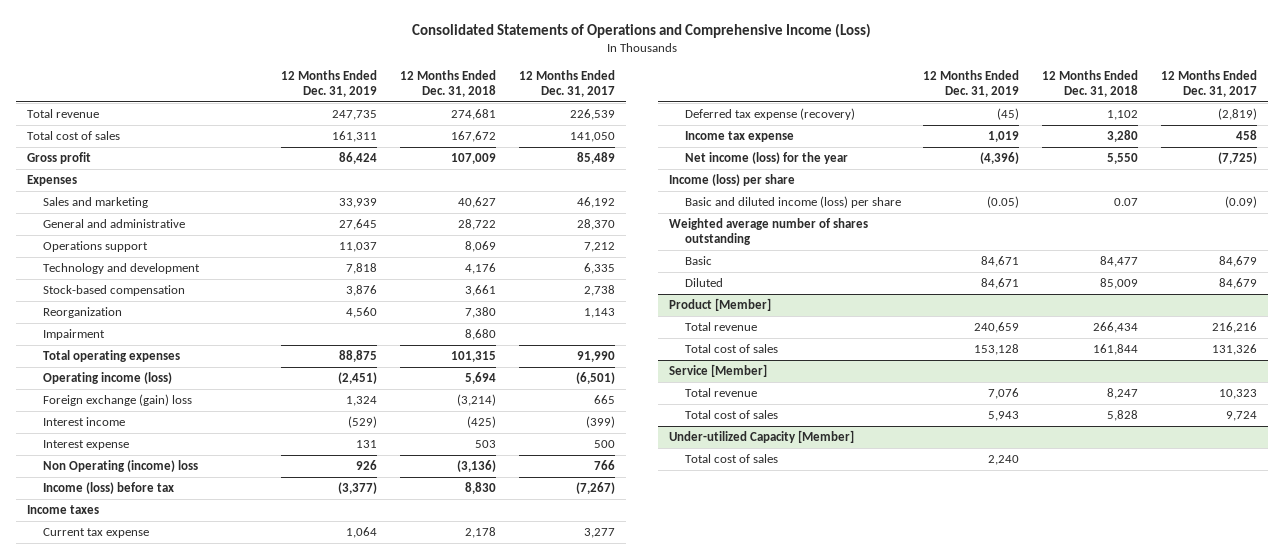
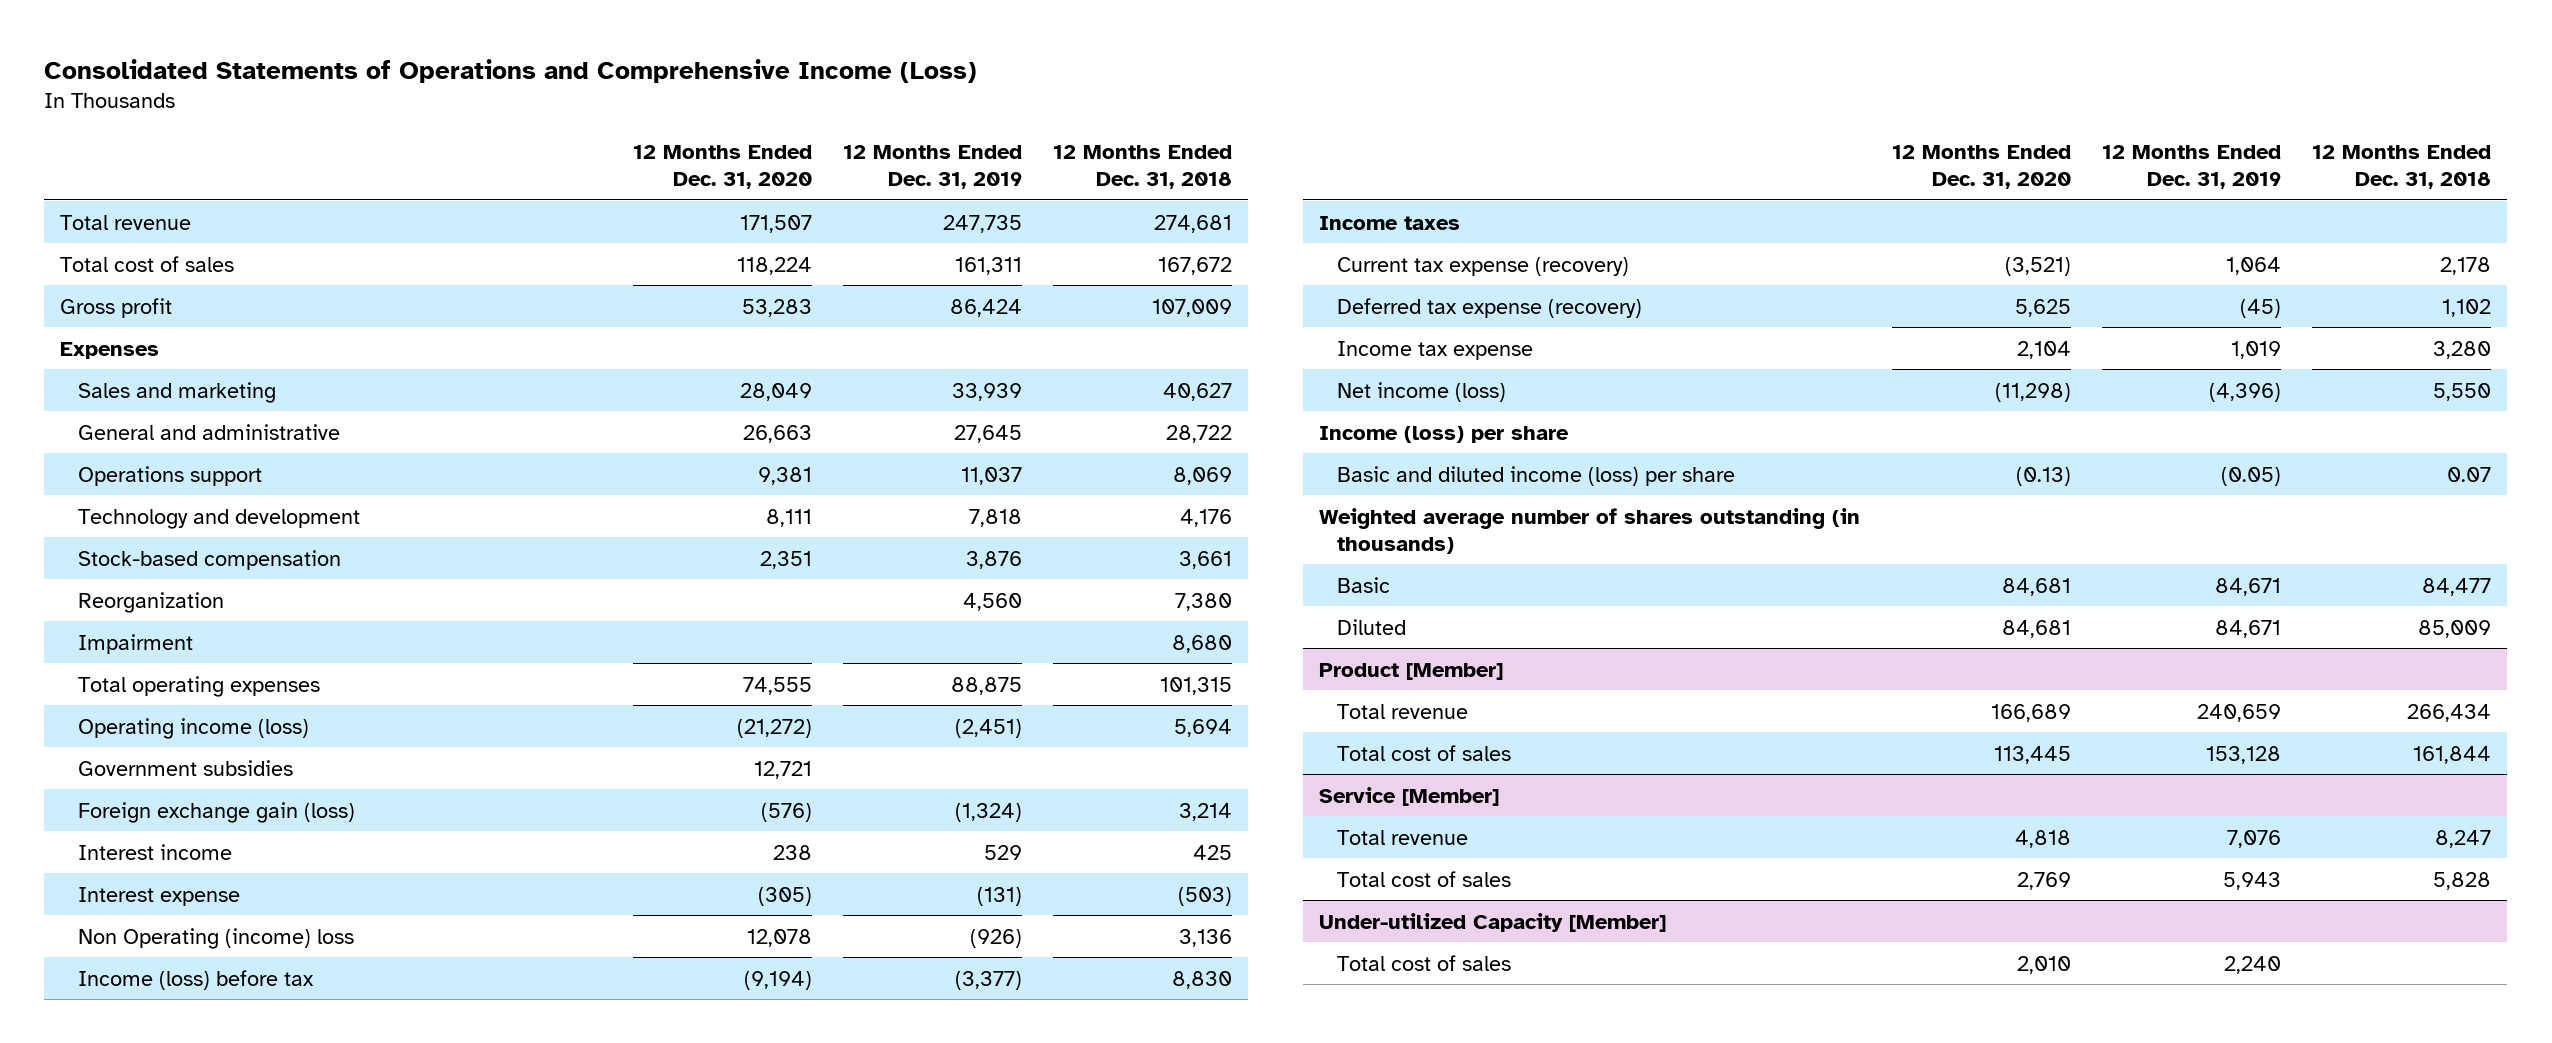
- | 12 Months Ended Dec. 31, 2019 | 12 Months Ended Dec. 31, 2018 | 12 Months Ended Dec. 31, 2017
+ | 12 Months Ended Dec. 31, 2020 | 12 Months Ended Dec. 31, 2019 | 12 Months Ended Dec. 31, 2018
- Foreign exchange (gain) loss | 1,324 | (3,214) | 665
- Interest income | (529) | (425) | (399)
- Interest expense | 131 | 503 | 500
- Non Operating (income) loss | 926 | (3,136) | 766
+ Government subsidies | 12,721 | |
+ Foreign exchange gain (loss) | (576) | (1,324) | 3,214
+ Interest income | 238 | 529 | 425
+ Interest expense | (305) | (131) | (503)
+ Non Operating (income) loss | 12,078 | (926) | 3,136
- Current tax expense | 1,064 | 2,178 | 3,277
+ Current tax expense (recovery) | (3,521) | 1,064 | 2,178
- Net income (loss) for the year | (4,396) | 5,550 | (7,725)
+ Net income (loss) | (11,298) | (4,396) | 5,550
- Weighted average number of shares outstanding
+ Weighted average number of shares outstanding (in thousands)

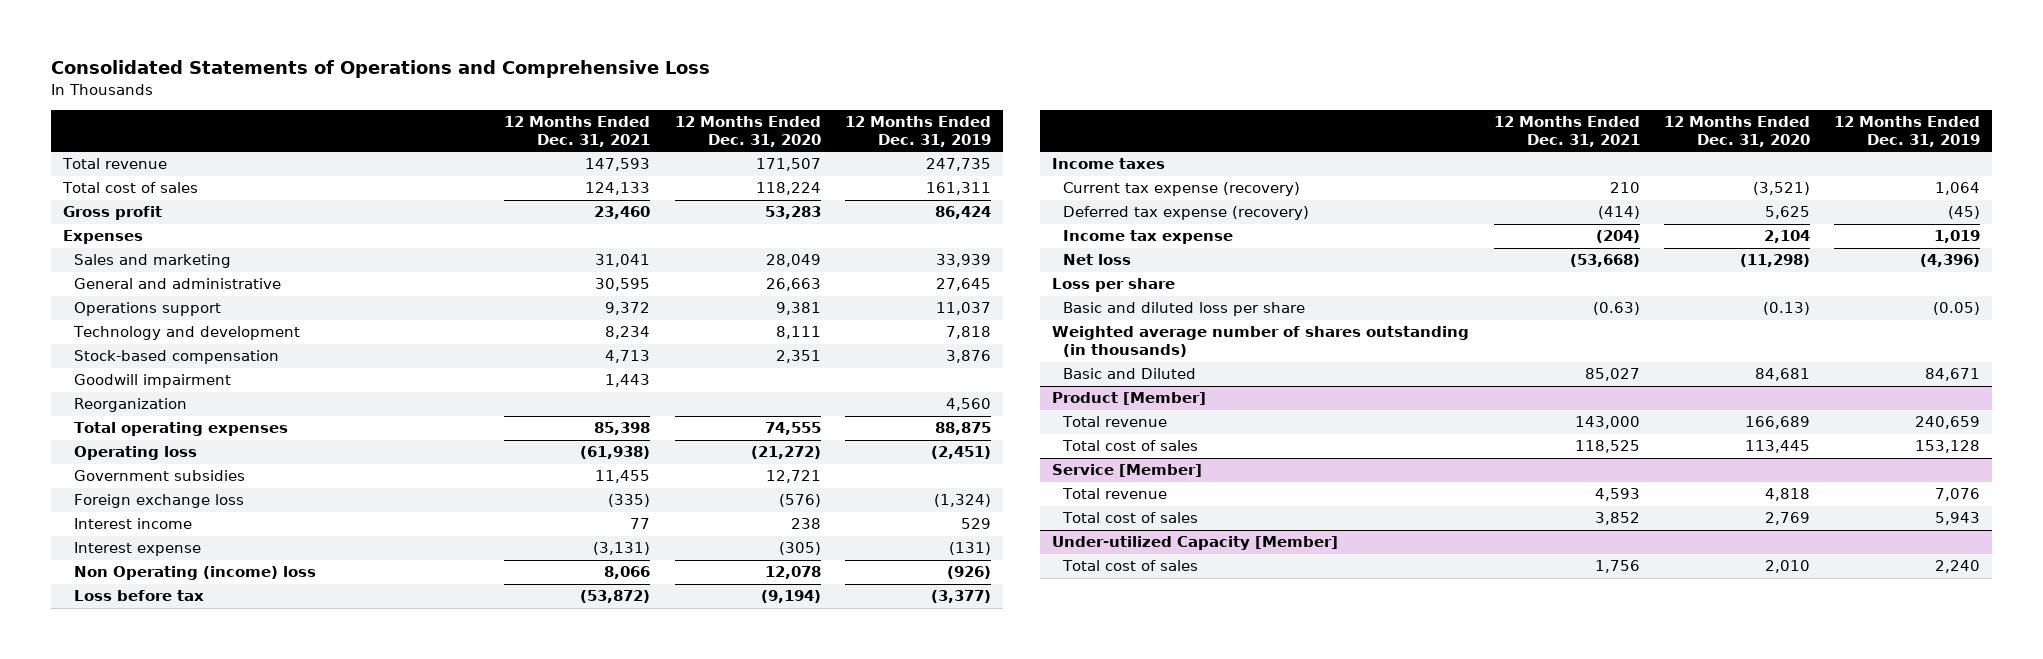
- Consolidated Statements of Operations and Comprehensive Income (Loss)
+ Consolidated Statements of Operations and Comprehensive Loss
- | 12 Months Ended Dec. 31, 2020 | 12 Months Ended Dec. 31, 2019 | 12 Months Ended Dec. 31, 2018
+ | 12 Months Ended Dec. 31, 2021 | 12 Months Ended Dec. 31, 2020 | 12 Months Ended Dec. 31, 2019
+ Goodwill impairment | 1,443 | |
- Impairment | | | 8,680
- Operating income (loss) | (21,272) | (2,451) | 5,694
+ Operating loss | (61,938) | (21,272) | (2,451)
- Foreign exchange gain (loss) | (576) | (1,324) | 3,214
+ Foreign exchange loss | (335) | (576) | (1,324)
- Income (loss) before tax | (9,194) | (3,377) | 8,830
+ Loss before tax | (53,872) | (9,194) | (3,377)
- Net income (loss) | (11,298) | (4,396) | 5,550
- Income (loss) per share
- Basic and diluted income (loss) per share | (0.13) | (0.05) | 0.07
+ Net loss | (53,668) | (11,298) | (4,396)
+ Loss per share
+ Basic and diluted loss per share | (0.63) | (0.13) | (0.05)
- Basic | 84,681 | 84,671 | 84,477
- Diluted | 84,681 | 84,671 | 85,009
+ Basic and Diluted | 85,027 | 84,681 | 84,671

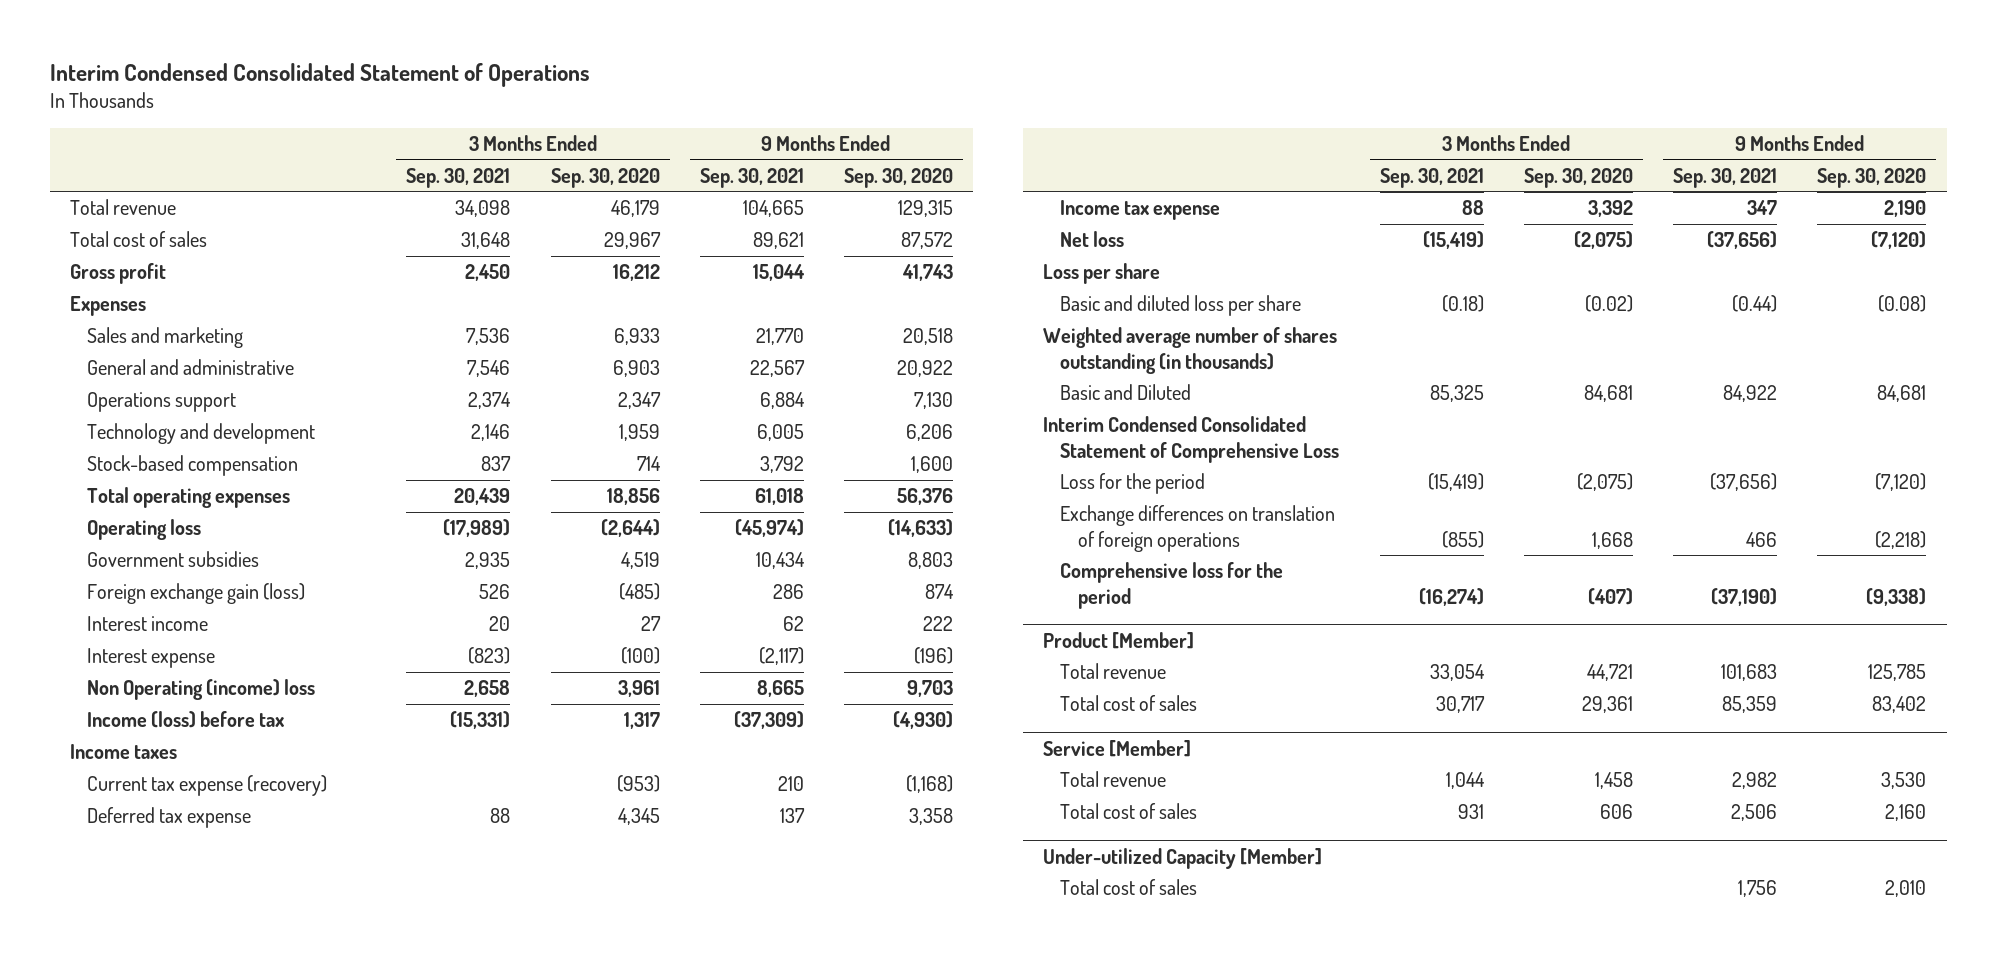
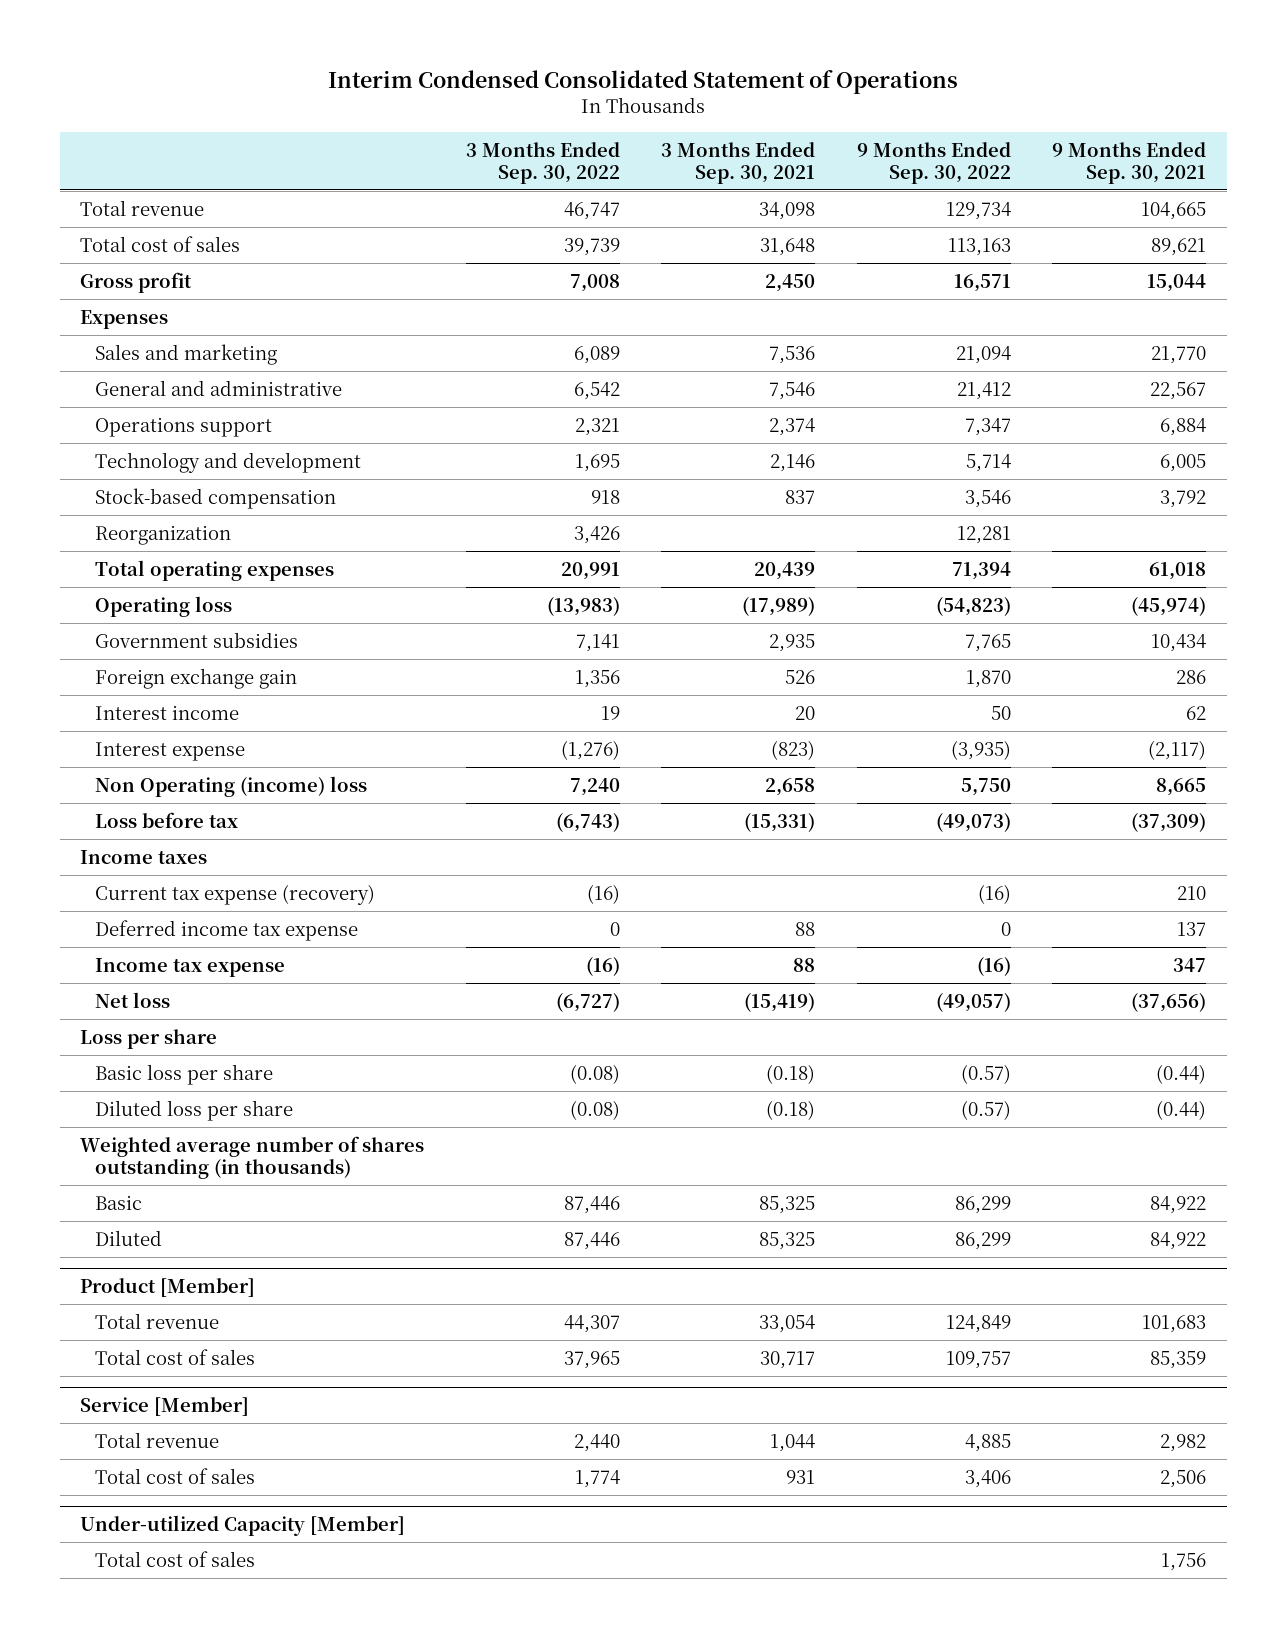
- | 3 Months Ended Sep. 30, 2021 | 3 Months Ended Sep. 30, 2020 | 9 Months Ended Sep. 30, 2021 | 9 Months Ended Sep. 30, 2020
+ | 3 Months Ended Sep. 30, 2022 | 3 Months Ended Sep. 30, 2021 | 9 Months Ended Sep. 30, 2022 | 9 Months Ended Sep. 30, 2021
+ Reorganization | 3,426 | | 12,281 |
- Foreign exchange gain (loss) | 526 | (485) | 286 | 874
+ Foreign exchange gain | 1,356 | 526 | 1,870 | 286
- Income (loss) before tax | (15,331) | 1,317 | (37,309) | (4,930)
+ Loss before tax | (6,743) | (15,331) | (49,073) | (37,309)
- Deferred tax expense | 88 | 4,345 | 137 | 3,358
+ Deferred income tax expense | 0 | 88 | 0 | 137
- Basic and diluted loss per share | (0.18) | (0.02) | (0.44) | (0.08)
+ Basic loss per share | (0.08) | (0.18) | (0.57) | (0.44)
+ Diluted loss per share | (0.08) | (0.18) | (0.57) | (0.44)
- Basic and Diluted | 85,325 | 84,681 | 84,922 | 84,681
- Interim Condensed Consolidated Statement of Comprehensive Loss
- Loss for the period | (15,419) | (2,075) | (37,656) | (7,120)
- Exchange differences on translation of foreign operations | (855) | 1,668 | 466 | (2,218)
- Comprehensive loss for the period | (16,274) | (407) | (37,190) | (9,338)
+ Basic | 87,446 | 85,325 | 86,299 | 84,922
+ Diluted | 87,446 | 85,325 | 86,299 | 84,922

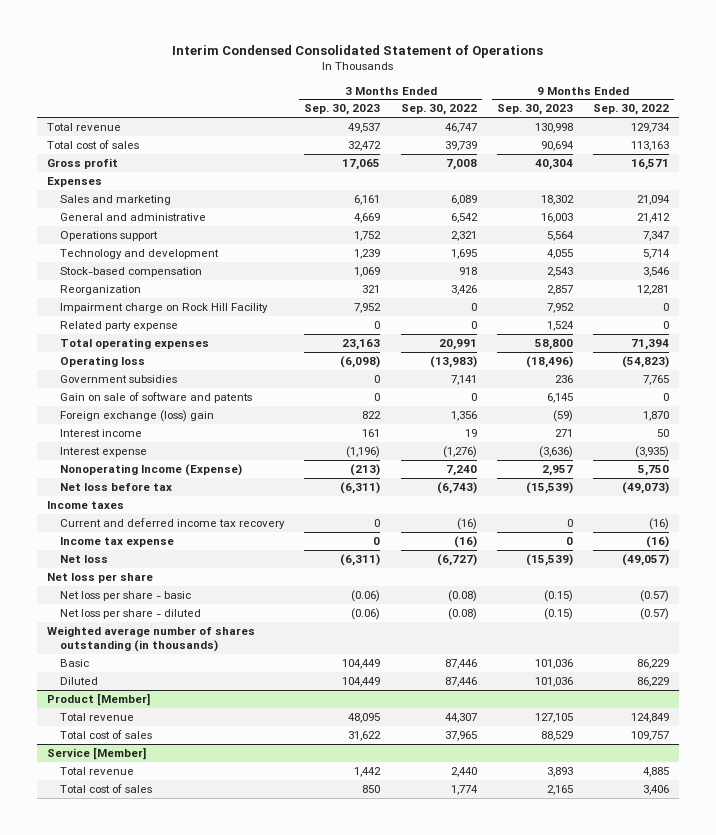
- | 3 Months Ended Sep. 30, 2022 | 3 Months Ended Sep. 30, 2021 | 9 Months Ended Sep. 30, 2022 | 9 Months Ended Sep. 30, 2021
+ | 3 Months Ended Sep. 30, 2023 | 3 Months Ended Sep. 30, 2022 | 9 Months Ended Sep. 30, 2023 | 9 Months Ended Sep. 30, 2022
+ Impairment charge on Rock Hill Facility | 7,952 | 0 | 7,952 | 0
+ Related party expense | 0 | 0 | 1,524 | 0
- Foreign exchange gain | 1,356 | 526 | 1,870 | 286
+ Gain on sale of software and patents | 0 | 0 | 6,145 | 0
+ Foreign exchange (loss) gain | 822 | 1,356 | (59) | 1,870
- Non Operating (income) loss | 7,240 | 2,658 | 5,750 | 8,665
- Loss before tax | (6,743) | (15,331) | (49,073) | (37,309)
+ Nonoperating Income (Expense) | (213) | 7,240 | 2,957 | 5,750
+ Net loss before tax | (6,311) | (6,743) | (15,539) | (49,073)
- Current tax expense (recovery) | (16) | | (16) | 210
- Deferred income tax expense | 0 | 88 | 0 | 137
+ Current and deferred income tax recovery | 0 | (16) | 0 | (16)
- Loss per share
- Basic loss per share | (0.08) | (0.18) | (0.57) | (0.44)
- Diluted loss per share | (0.08) | (0.18) | (0.57) | (0.44)
+ Net loss per share
+ Net loss per share - basic | (0.06) | (0.08) | (0.15) | (0.57)
+ Net loss per share - diluted | (0.06) | (0.08) | (0.15) | (0.57)
- Basic | 87,446 | 85,325 | 86,299 | 84,922
- Diluted | 87,446 | 85,325 | 86,299 | 84,922
+ Basic | 104,449 | 87,446 | 101,036 | 86,229
+ Diluted | 104,449 | 87,446 | 101,036 | 86,229
- Under-utilized Capacity [Member]
- Total cost of sales | | | | 1,756

